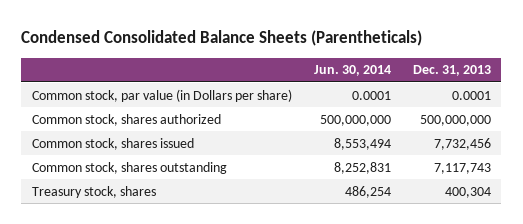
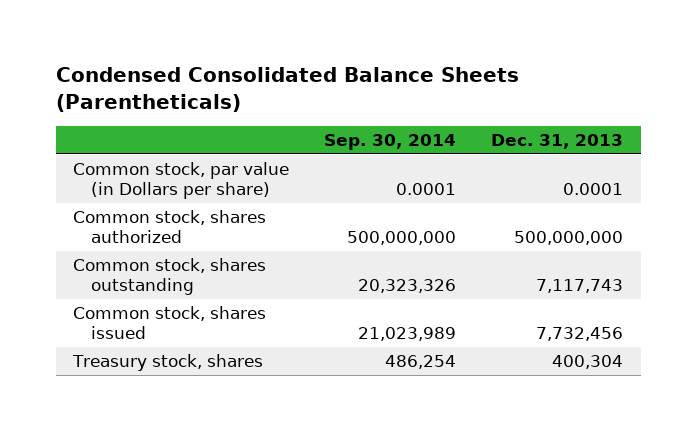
- | Jun. 30, 2014 | Dec. 31, 2013
+ | Sep. 30, 2014 | Dec. 31, 2013
moved down: Common stock, shares issued | 21,023,989 | 7,732,456

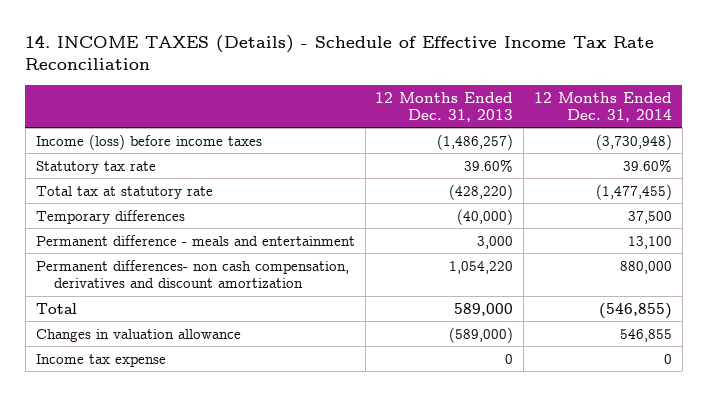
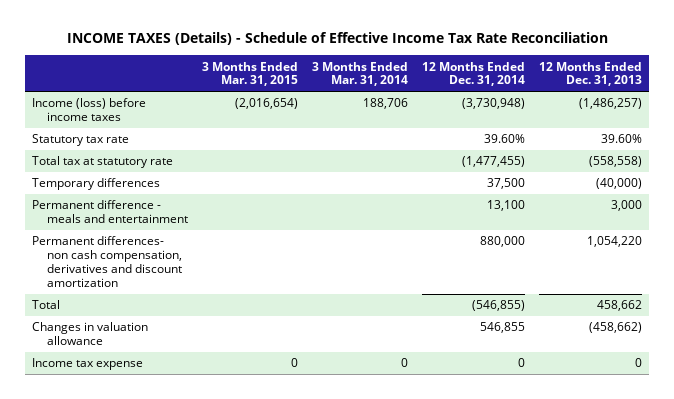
- 14. INCOME TAXES (Details) - Schedule of Effective Income Tax Rate Reconciliation
+ INCOME TAXES (Details) - Schedule of Effective Income Tax Rate Reconciliation
- | 12 Months Ended Dec. 31, 2013 | 12 Months Ended Dec. 31, 2014
+ | 3 Months Ended Mar. 31, 2015 | 3 Months Ended Mar. 31, 2014 | 12 Months Ended Dec. 31, 2014 | 12 Months Ended Dec. 31, 2013
- Total tax at statutory rate | (428,220) | (1,477,455)
+ Total tax at statutory rate | | | (1,477,455) | (558,558)
- Total | 589,000 | (546,855)
- Changes in valuation allowance | (589,000) | 546,855
+ Total | | | (546,855) | 458,662
+ Changes in valuation allowance | | | 546,855 | (458,662)

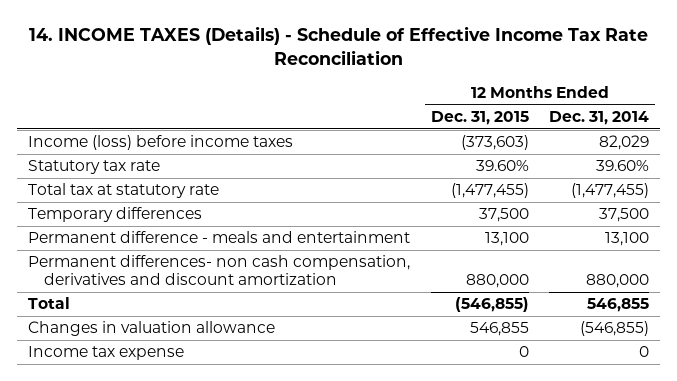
- INCOME TAXES (Details) - Schedule of Effective Income Tax Rate Reconciliation
+ 14. INCOME TAXES (Details) - Schedule of Effective Income Tax Rate Reconciliation
- | 3 Months Ended Mar. 31, 2015 | 3 Months Ended Mar. 31, 2014 | 12 Months Ended Dec. 31, 2014 | 12 Months Ended Dec. 31, 2013
+ | 12 Months Ended Dec. 31, 2015 | 12 Months Ended Dec. 31, 2014
- Income (loss) before income taxes | (2,016,654) | 188,706 | (3,730,948) | (1,486,257)
+ Income (loss) before income taxes | (373,603) | 82,029
- Total | | | (546,855) | 458,662
- Changes in valuation allowance | | | 546,855 | (458,662)
+ Total | (546,855) | 546,855
+ Changes in valuation allowance | 546,855 | (546,855)

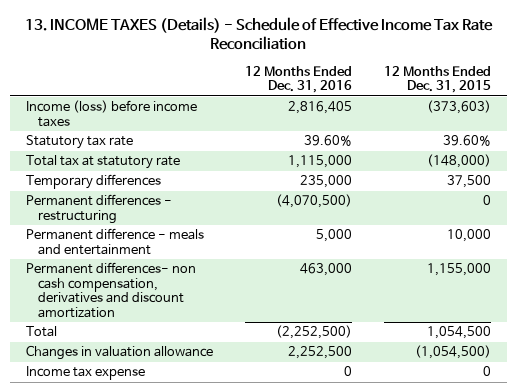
- 14. INCOME TAXES (Details) - Schedule of Effective Income Tax Rate Reconciliation
+ 13. INCOME TAXES (Details) - Schedule of Effective Income Tax Rate Reconciliation
- | 12 Months Ended Dec. 31, 2015 | 12 Months Ended Dec. 31, 2014
+ | 12 Months Ended Dec. 31, 2016 | 12 Months Ended Dec. 31, 2015
- Total tax at statutory rate | (1,477,455) | (1,477,455)
+ Total tax at statutory rate | 1,115,000 | (148,000)
- Permanent difference - meals and entertainment | 13,100 | 13,100
- Permanent differences- non cash compensation, derivatives and discount amortization | 880,000 | 880,000
- Total | (546,855) | 546,855
- Changes in valuation allowance | 546,855 | (546,855)
+ Permanent differences - restructuring | (4,070,500) | 0
+ Permanent difference - meals and entertainment | 5,000 | 10,000
+ Permanent differences- non cash compensation, derivatives and discount amortization | 463,000 | 1,155,000
+ Total | (2,252,500) | 1,054,500
+ Changes in valuation allowance | 2,252,500 | (1,054,500)

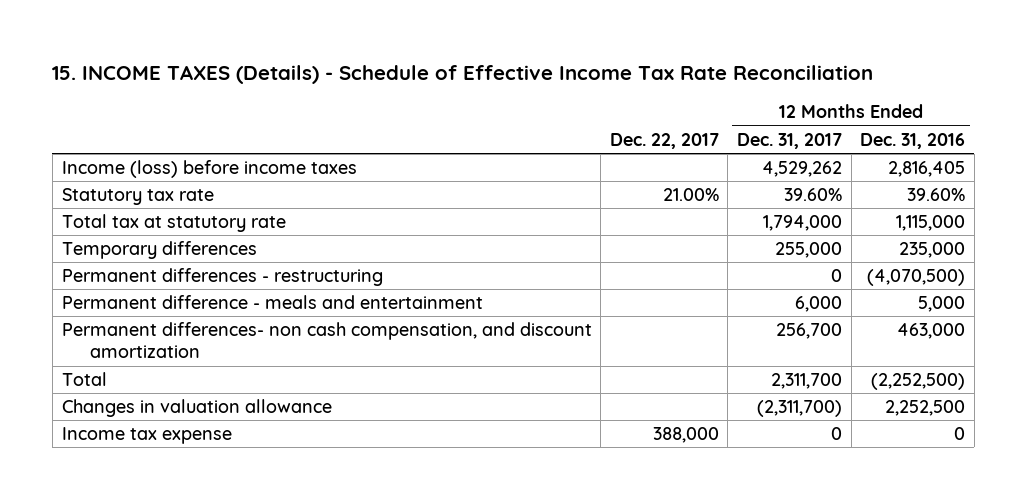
- 13. INCOME TAXES (Details) - Schedule of Effective Income Tax Rate Reconciliation
+ 15. INCOME TAXES (Details) - Schedule of Effective Income Tax Rate Reconciliation
- | 12 Months Ended Dec. 31, 2016 | 12 Months Ended Dec. 31, 2015
+ | Dec. 22, 2017 | 12 Months Ended Dec. 31, 2017 | 12 Months Ended Dec. 31, 2016
- Permanent differences- non cash compensation, derivatives and discount amortization | 463,000 | 1,155,000
+ Permanent differences- non cash compensation, and discount amortization | | 256,700 | 463,000

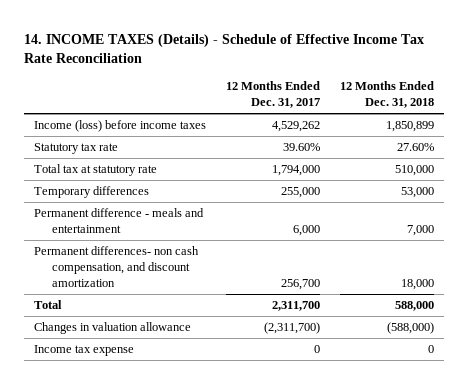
- 15. INCOME TAXES (Details) - Schedule of Effective Income Tax Rate Reconciliation
+ 14. INCOME TAXES (Details) - Schedule of Effective Income Tax Rate Reconciliation
- | Dec. 22, 2017 | 12 Months Ended Dec. 31, 2017 | 12 Months Ended Dec. 31, 2016
+ | 12 Months Ended Dec. 31, 2017 | 12 Months Ended Dec. 31, 2018
- Permanent differences - restructuring | | 0 | (4,070,500)

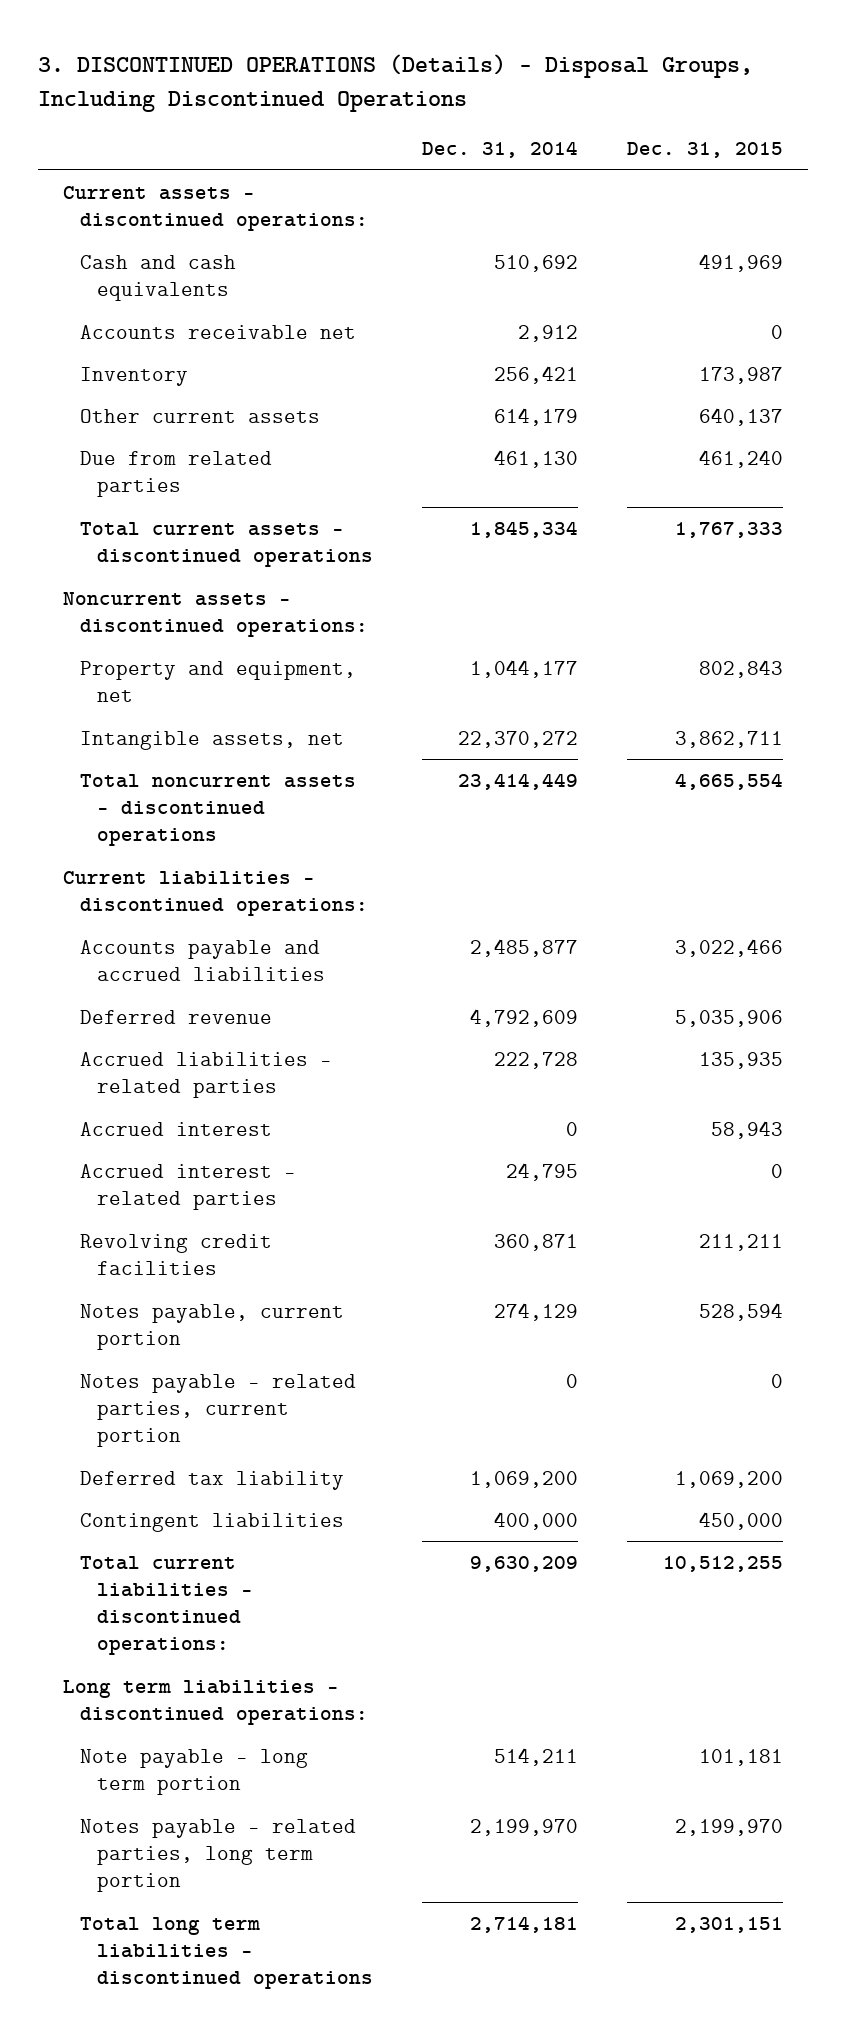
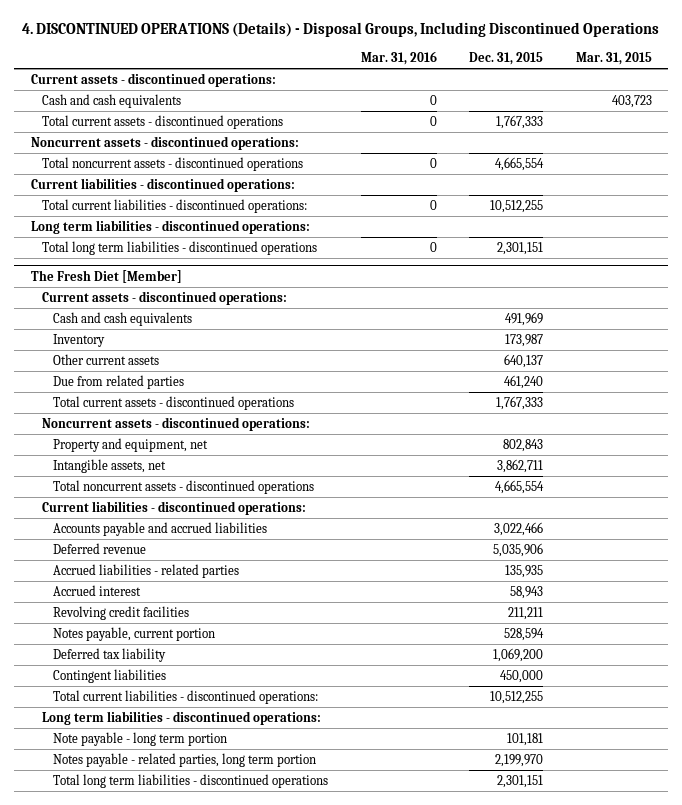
- 3. DISCONTINUED OPERATIONS (Details) - Disposal Groups, Including Discontinued Operations
+ 4. DISCONTINUED OPERATIONS (Details) - Disposal Groups, Including Discontinued Operations
- | Dec. 31, 2014 | Dec. 31, 2015
+ | Mar. 31, 2016 | Dec. 31, 2015 | Mar. 31, 2015
+ Cash and cash equivalents | 0 | | 403,723
+ Total current assets - discontinued operations | 0 | 1,767,333 |
+ Noncurrent assets - discontinued operations:
+ Total noncurrent assets - discontinued operations | 0 | 4,665,554 |
+ Current liabilities - discontinued operations:
+ Total current liabilities - discontinued operations: | 0 | 10,512,255 |
+ Long term liabilities - discontinued operations:
+ Total long term liabilities - discontinued operations | 0 | 2,301,151 |
+ The Fresh Diet [Member]
+ Current assets - discontinued operations:
- Accounts receivable net | 2,912 | 0
- Accrued interest - related parties | 24,795 | 0
- Notes payable - related parties, current portion | 0 | 0

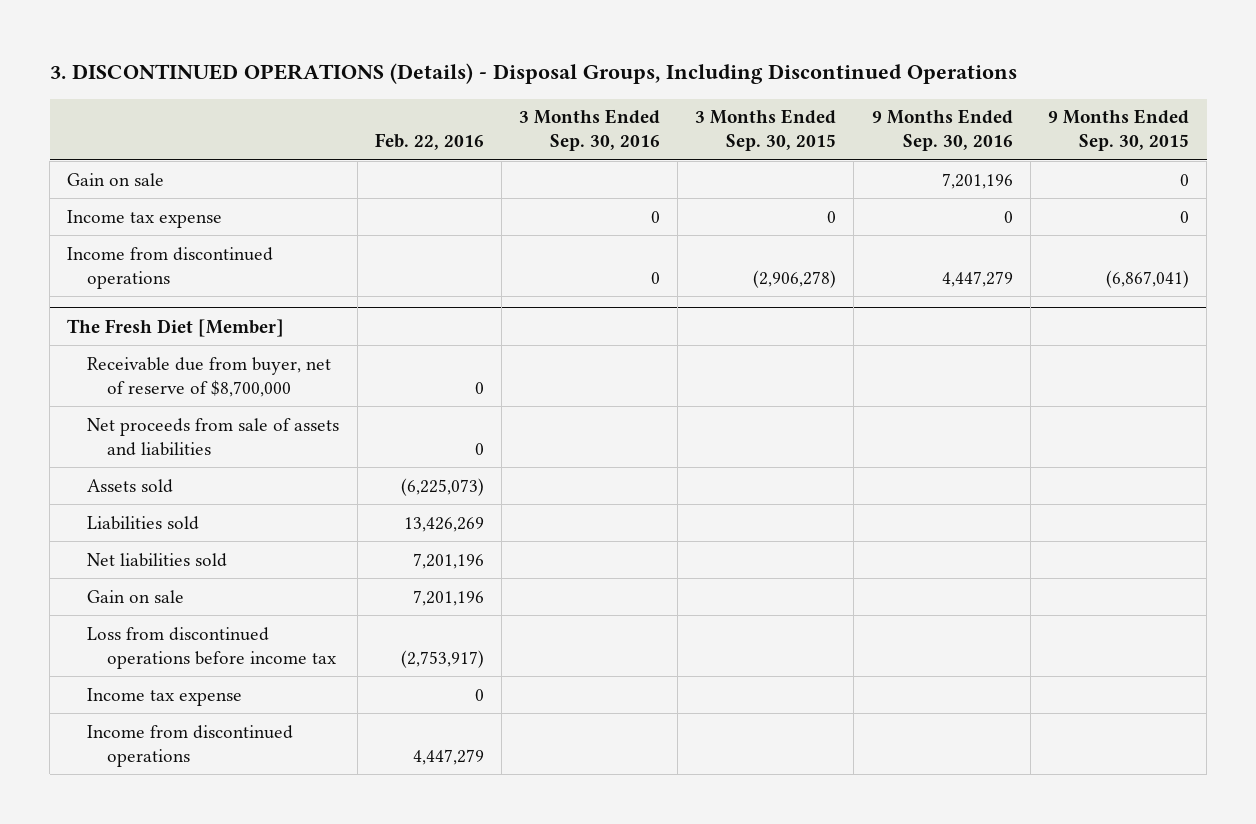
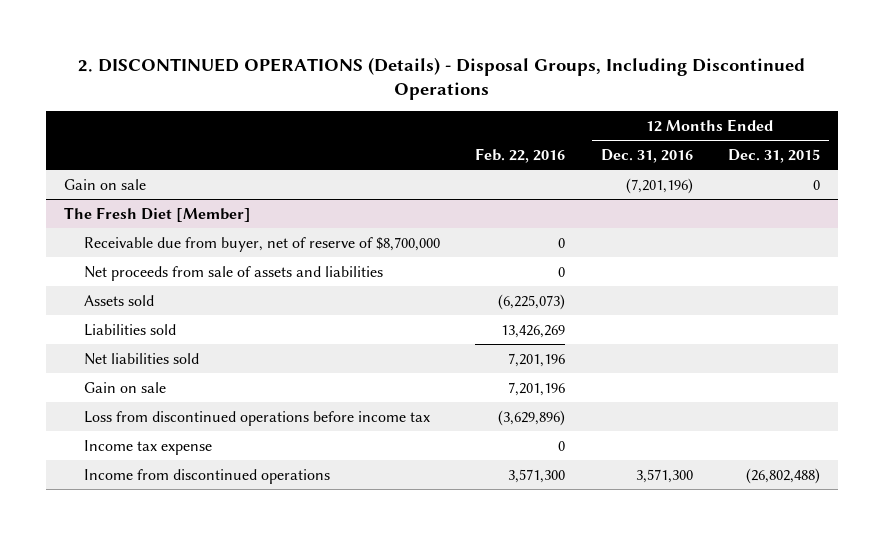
- 3. DISCONTINUED OPERATIONS (Details) - Disposal Groups, Including Discontinued Operations
+ 2. DISCONTINUED OPERATIONS (Details) - Disposal Groups, Including Discontinued Operations
- | Feb. 22, 2016 | 3 Months Ended Sep. 30, 2016 | 3 Months Ended Sep. 30, 2015 | 9 Months Ended Sep. 30, 2016 | 9 Months Ended Sep. 30, 2015
+ | Feb. 22, 2016 | 12 Months Ended Dec. 31, 2016 | 12 Months Ended Dec. 31, 2015
- Income tax expense | | 0 | 0 | 0 | 0
- Income from discontinued operations | | 0 | (2,906,278) | 4,447,279 | (6,867,041)
@ The Fresh Diet [Member]
- Loss from discontinued operations before income tax | (2,753,917) | | | |
+ Loss from discontinued operations before income tax | (3,629,896) | |
- Income from discontinued operations | 4,447,279 | | | |
+ Income from discontinued operations | 3,571,300 | 3,571,300 | (26,802,488)

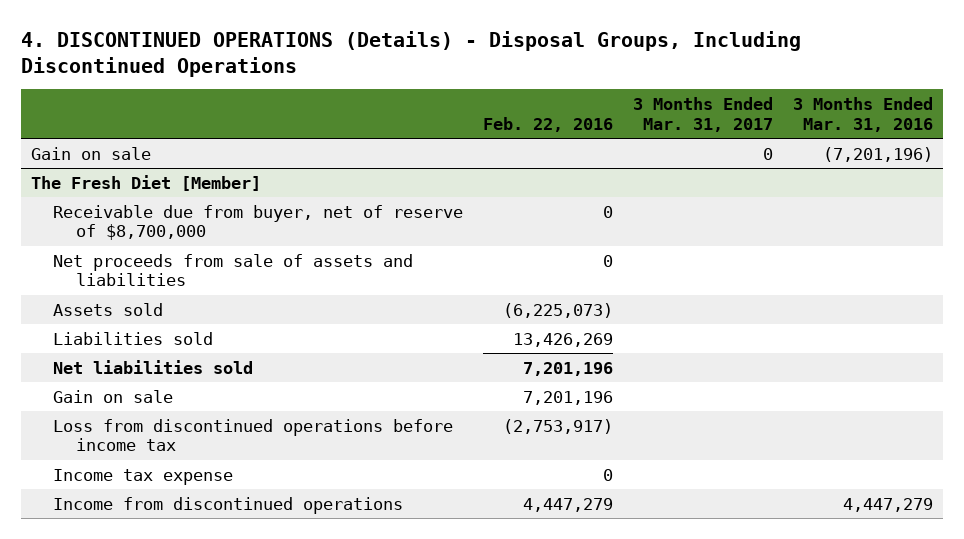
- 2. DISCONTINUED OPERATIONS (Details) - Disposal Groups, Including Discontinued Operations
+ 4. DISCONTINUED OPERATIONS (Details) - Disposal Groups, Including Discontinued Operations
- | Feb. 22, 2016 | 12 Months Ended Dec. 31, 2016 | 12 Months Ended Dec. 31, 2015
+ | Feb. 22, 2016 | 3 Months Ended Mar. 31, 2017 | 3 Months Ended Mar. 31, 2016
@ The Fresh Diet [Member]
- Loss from discontinued operations before income tax | (3,629,896) | |
+ Loss from discontinued operations before income tax | (2,753,917) | |
- Income from discontinued operations | 3,571,300 | 3,571,300 | (26,802,488)
+ Income from discontinued operations | 4,447,279 | | 4,447,279

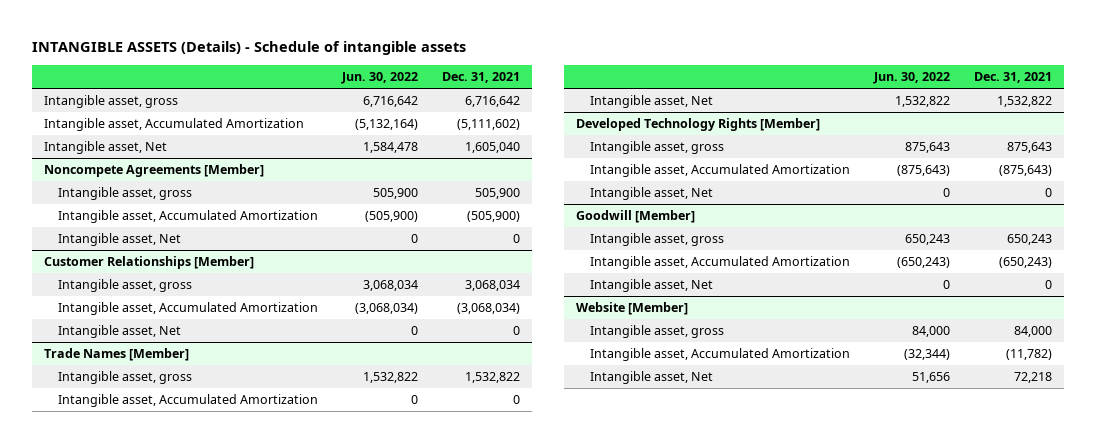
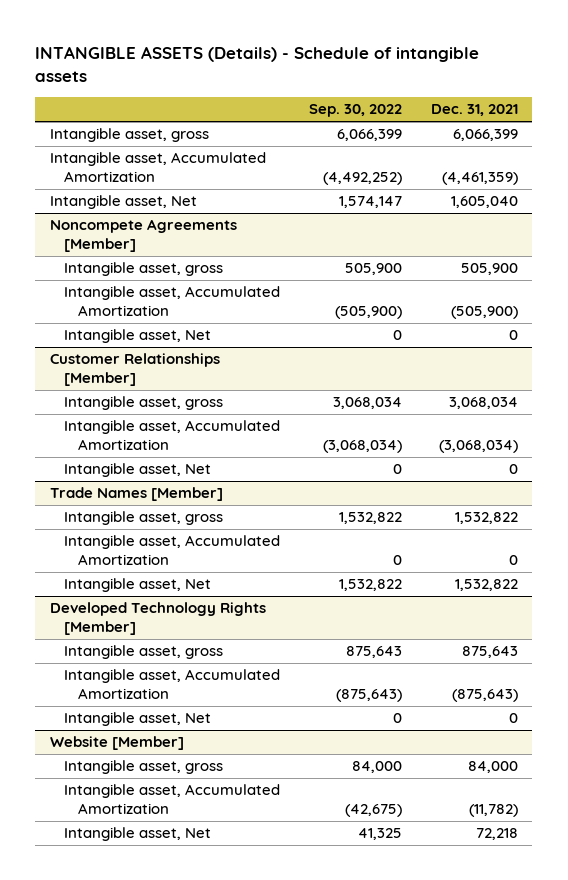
- | Jun. 30, 2022 | Dec. 31, 2021
+ | Sep. 30, 2022 | Dec. 31, 2021
- Intangible asset, gross | 6,716,642 | 6,716,642
- Intangible asset, Accumulated Amortization | (5,132,164) | (5,111,602)
+ Intangible asset, gross | 6,066,399 | 6,066,399
+ Intangible asset, Accumulated Amortization | (4,492,252) | (4,461,359)
- Goodwill [Member]
- Intangible asset, gross | 650,243 | 650,243
- Intangible asset, Accumulated Amortization | (650,243) | (650,243)
- Intangible asset, Net | 0 | 0

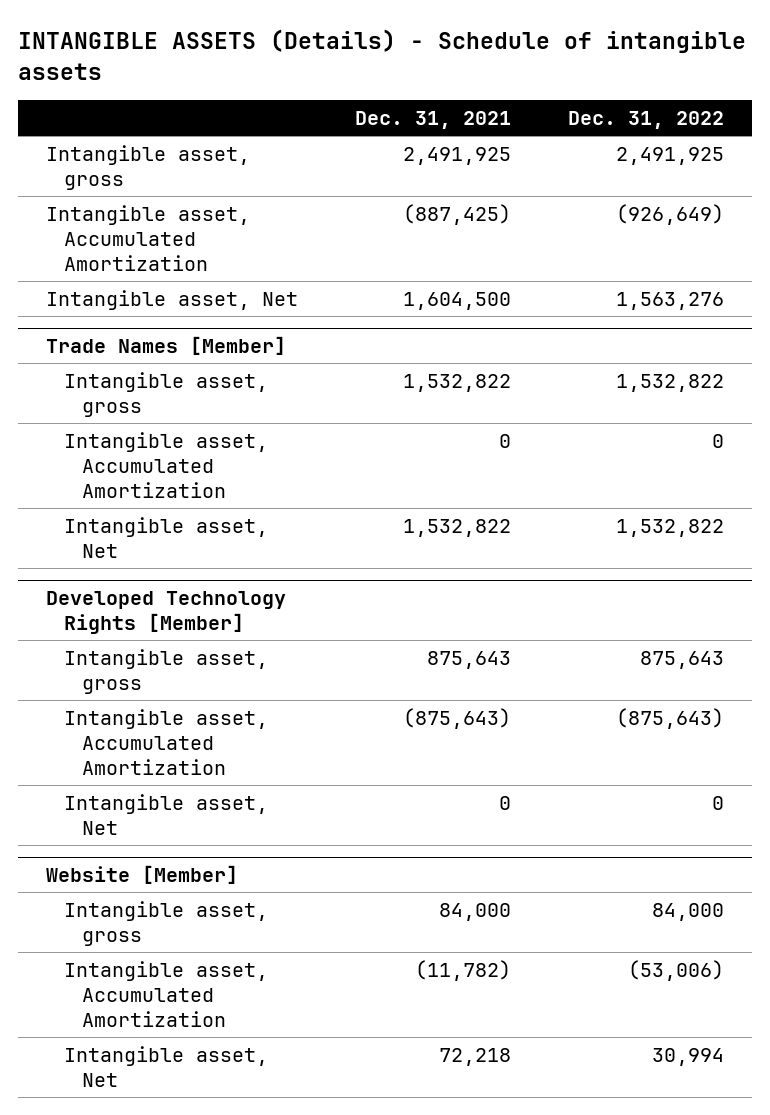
- | Sep. 30, 2022 | Dec. 31, 2021
+ | Dec. 31, 2021 | Dec. 31, 2022
- Intangible asset, gross | 6,066,399 | 6,066,399
- Intangible asset, Accumulated Amortization | (4,492,252) | (4,461,359)
- Intangible asset, Net | 1,574,147 | 1,605,040
- Noncompete Agreements [Member]
- Intangible asset, gross | 505,900 | 505,900
- Intangible asset, Accumulated Amortization | (505,900) | (505,900)
- Intangible asset, Net | 0 | 0
- Customer Relationships [Member]
- Intangible asset, gross | 3,068,034 | 3,068,034
- Intangible asset, Accumulated Amortization | (3,068,034) | (3,068,034)
- Intangible asset, Net | 0 | 0
+ Intangible asset, gross | 2,491,925 | 2,491,925
+ Intangible asset, Accumulated Amortization | (887,425) | (926,649)
+ Intangible asset, Net | 1,604,500 | 1,563,276

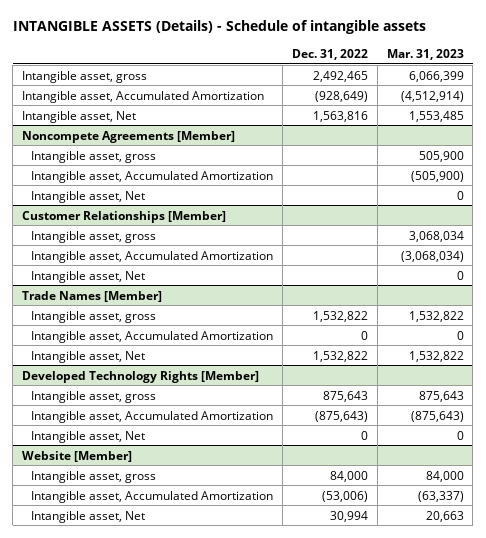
- | Dec. 31, 2021 | Dec. 31, 2022
+ | Dec. 31, 2022 | Mar. 31, 2023
- Intangible asset, gross | 2,491,925 | 2,491,925
- Intangible asset, Accumulated Amortization | (887,425) | (926,649)
- Intangible asset, Net | 1,604,500 | 1,563,276
+ Intangible asset, gross | 2,492,465 | 6,066,399
+ Intangible asset, Accumulated Amortization | (928,649) | (4,512,914)
+ Intangible asset, Net | 1,563,816 | 1,553,485
+ Noncompete Agreements [Member]
+ Intangible asset, gross | | 505,900
+ Intangible asset, Accumulated Amortization | | (505,900)
+ Intangible asset, Net | | 0
+ Customer Relationships [Member]
+ Intangible asset, gross | | 3,068,034
+ Intangible asset, Accumulated Amortization | | (3,068,034)
+ Intangible asset, Net | | 0

